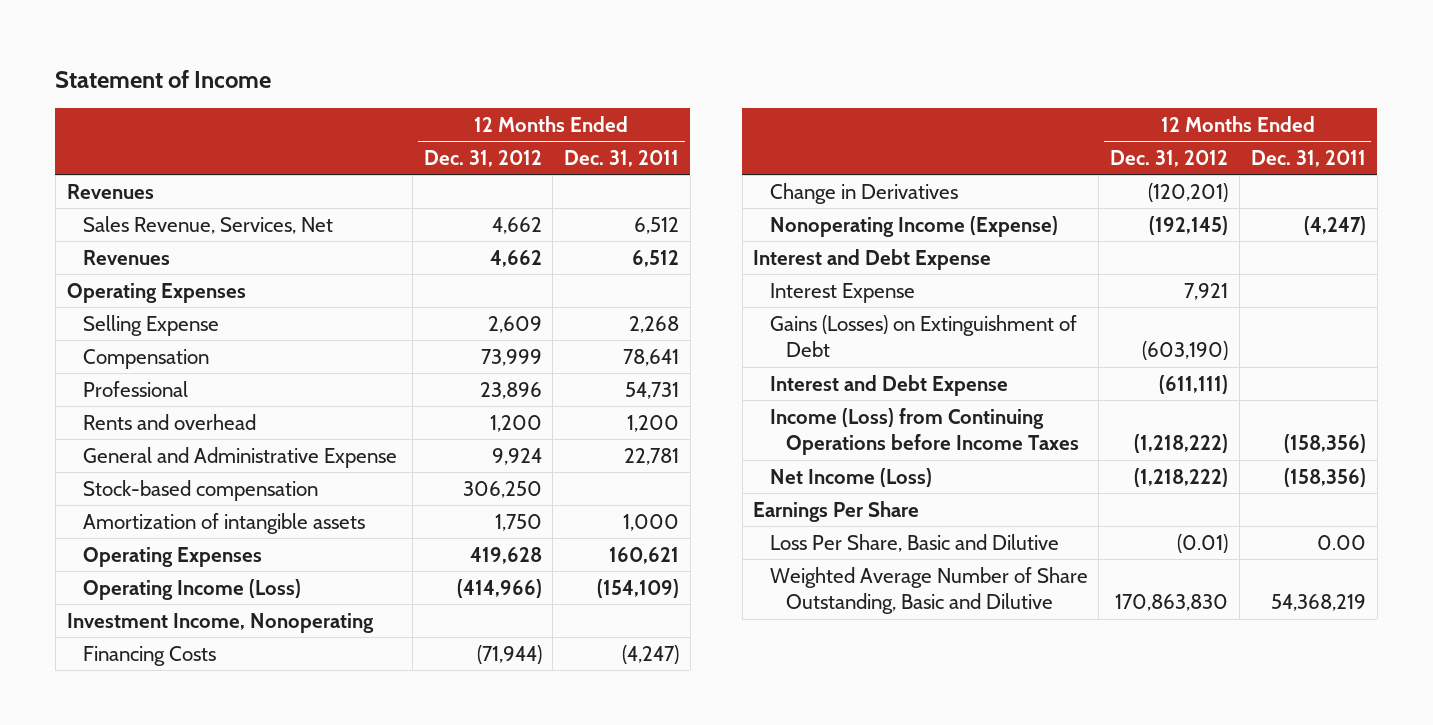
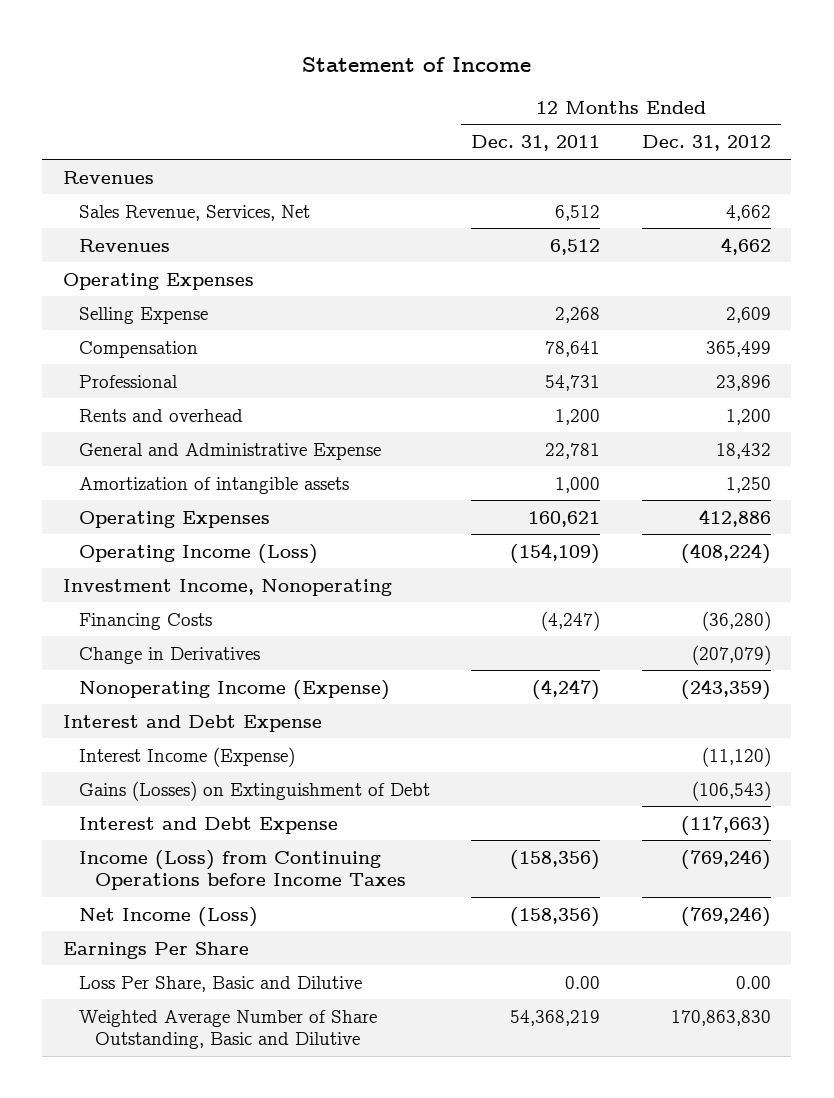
- | 12 Months Ended Dec. 31, 2012 | 12 Months Ended Dec. 31, 2011
+ | 12 Months Ended Dec. 31, 2011 | 12 Months Ended Dec. 31, 2012
- Compensation | 73,999 | 78,641
+ Compensation | 78,641 | 365,499
- General and Administrative Expense | 9,924 | 22,781
- Stock-based compensation | 306,250 |
- Amortization of intangible assets | 1,750 | 1,000
- Operating Expenses | 419,628 | 160,621
- Operating Income (Loss) | (414,966) | (154,109)
+ General and Administrative Expense | 22,781 | 18,432
+ Amortization of intangible assets | 1,000 | 1,250
+ Operating Expenses | 160,621 | 412,886
+ Operating Income (Loss) | (154,109) | (408,224)
- Financing Costs | (71,944) | (4,247)
- Change in Derivatives | (120,201) |
- Nonoperating Income (Expense) | (192,145) | (4,247)
+ Financing Costs | (4,247) | (36,280)
+ Change in Derivatives | | (207,079)
+ Nonoperating Income (Expense) | (4,247) | (243,359)
- Interest Expense | 7,921 |
- Gains (Losses) on Extinguishment of Debt | (603,190) |
- Interest and Debt Expense | (611,111) |
- Income (Loss) from Continuing Operations before Income Taxes | (1,218,222) | (158,356)
- Net Income (Loss) | (1,218,222) | (158,356)
+ Interest Income (Expense) | | (11,120)
+ Gains (Losses) on Extinguishment of Debt | | (106,543)
+ Interest and Debt Expense | | (117,663)
+ Income (Loss) from Continuing Operations before Income Taxes | (158,356) | (769,246)
+ Net Income (Loss) | (158,356) | (769,246)
- Loss Per Share, Basic and Dilutive | (0.01) | 0.00
+ Loss Per Share, Basic and Dilutive | 0.00 | 0.00

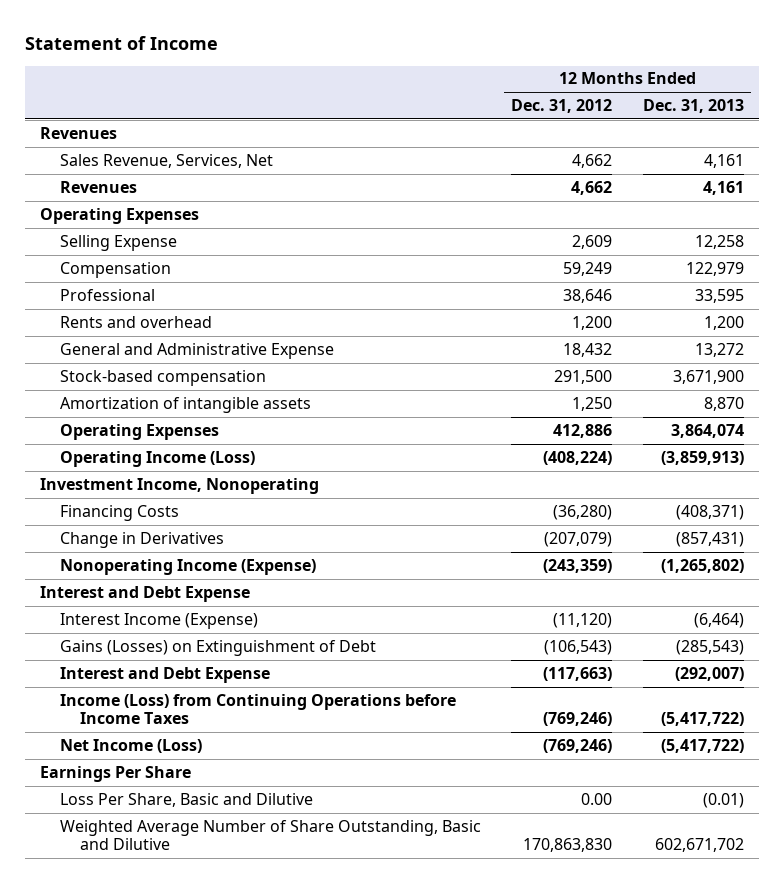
- | 12 Months Ended Dec. 31, 2011 | 12 Months Ended Dec. 31, 2012
+ | 12 Months Ended Dec. 31, 2012 | 12 Months Ended Dec. 31, 2013
- Compensation | 78,641 | 365,499
- Professional | 54,731 | 23,896
+ Compensation | 59,249 | 122,979
+ Professional | 38,646 | 33,595
+ Stock-based compensation | 291,500 | 3,671,900

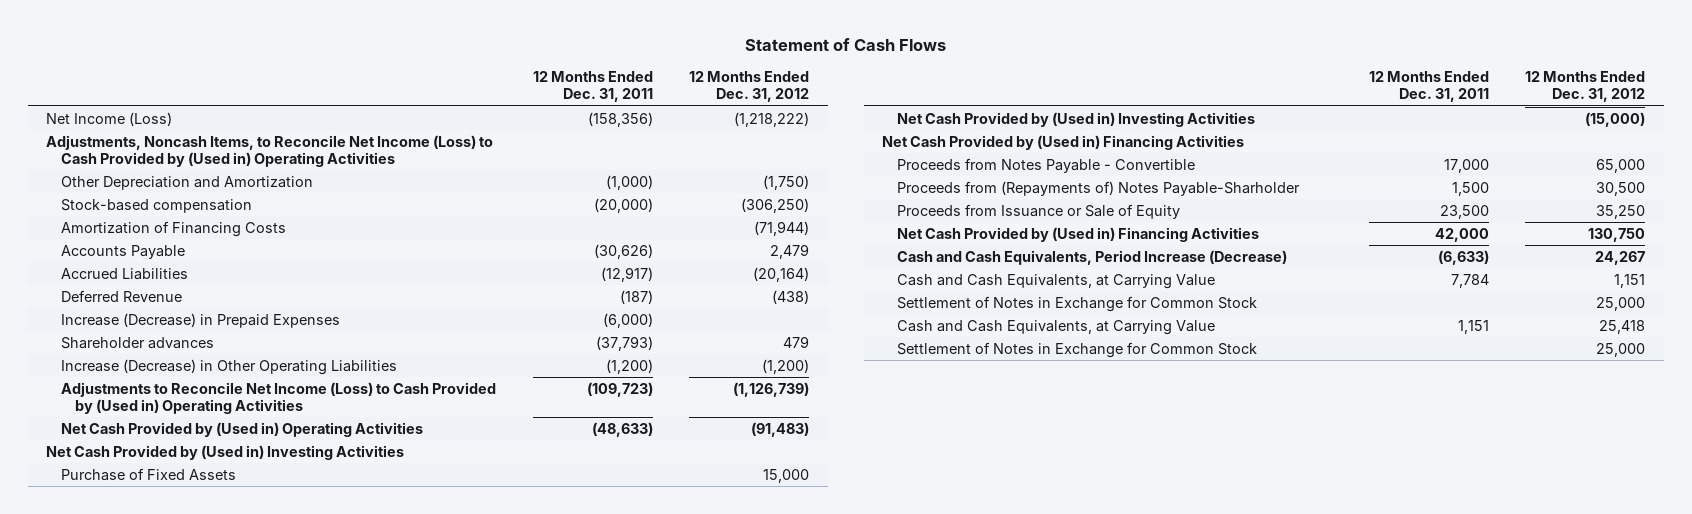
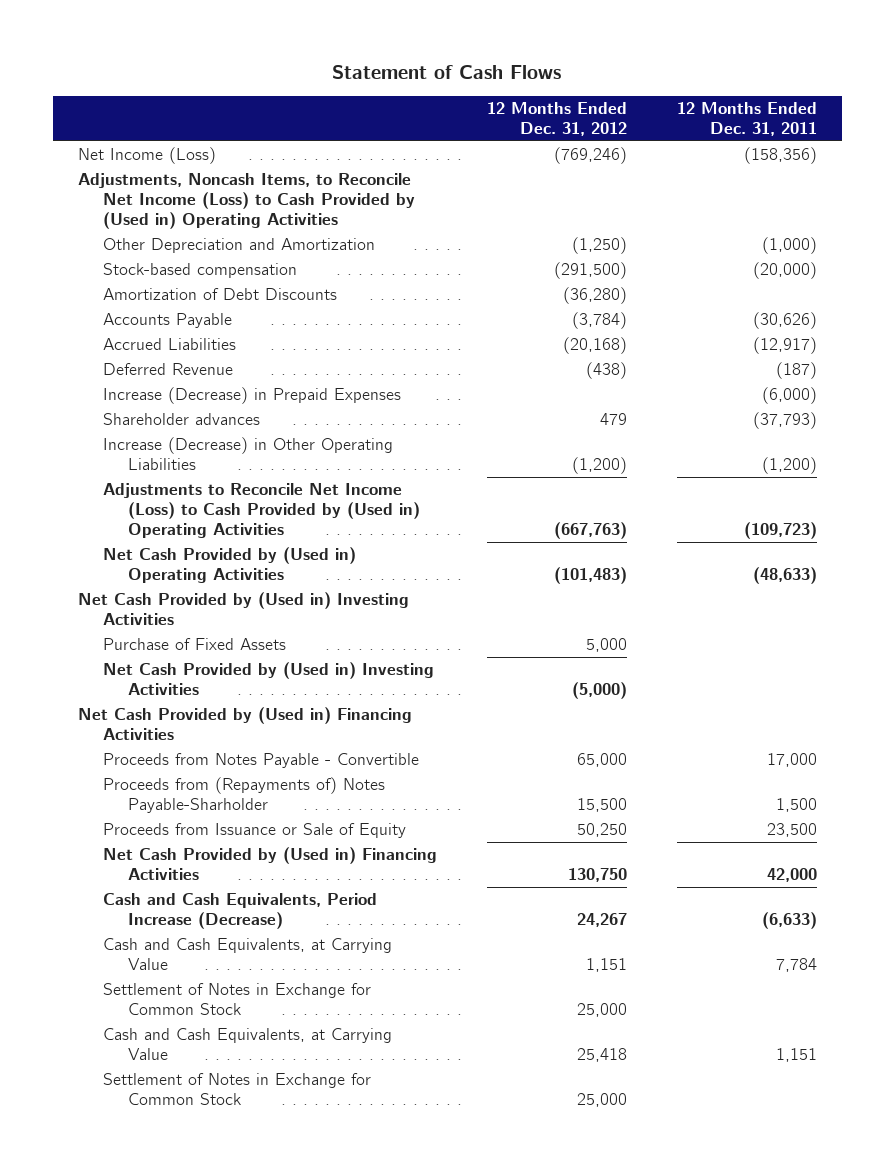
- | 12 Months Ended Dec. 31, 2011 | 12 Months Ended Dec. 31, 2012
+ | 12 Months Ended Dec. 31, 2012 | 12 Months Ended Dec. 31, 2011
- Net Income (Loss) | (158,356) | (1,218,222)
+ Net Income (Loss) | (769,246) | (158,356)
- Other Depreciation and Amortization | (1,000) | (1,750)
- Stock-based compensation | (20,000) | (306,250)
- Amortization of Financing Costs | | (71,944)
- Accounts Payable | (30,626) | 2,479
- Accrued Liabilities | (12,917) | (20,164)
+ Other Depreciation and Amortization | (1,250) | (1,000)
+ Stock-based compensation | (291,500) | (20,000)
+ Amortization of Debt Discounts | (36,280) |
+ Accounts Payable | (3,784) | (30,626)
+ Accrued Liabilities | (20,168) | (12,917)
- Adjustments to Reconcile Net Income (Loss) to Cash Provided by (Used in) Operating Activities | (109,723) | (1,126,739)
- Net Cash Provided by (Used in) Operating Activities | (48,633) | (91,483)
+ Adjustments to Reconcile Net Income (Loss) to Cash Provided by (Used in) Operating Activities | (667,763) | (109,723)
+ Net Cash Provided by (Used in) Operating Activities | (101,483) | (48,633)
- Purchase of Fixed Assets | | 15,000
- Net Cash Provided by (Used in) Investing Activities | | (15,000)
+ Purchase of Fixed Assets | 5,000 |
+ Net Cash Provided by (Used in) Investing Activities | (5,000) |
- Proceeds from (Repayments of) Notes Payable-Sharholder | 1,500 | 30,500
- Proceeds from Issuance or Sale of Equity | 23,500 | 35,250
+ Proceeds from (Repayments of) Notes Payable-Sharholder | 15,500 | 1,500
+ Proceeds from Issuance or Sale of Equity | 50,250 | 23,500

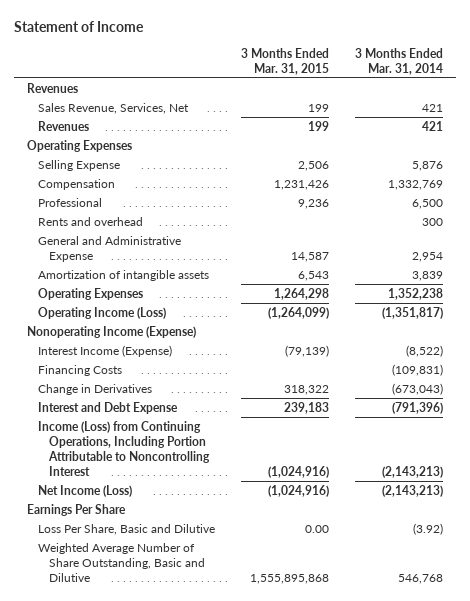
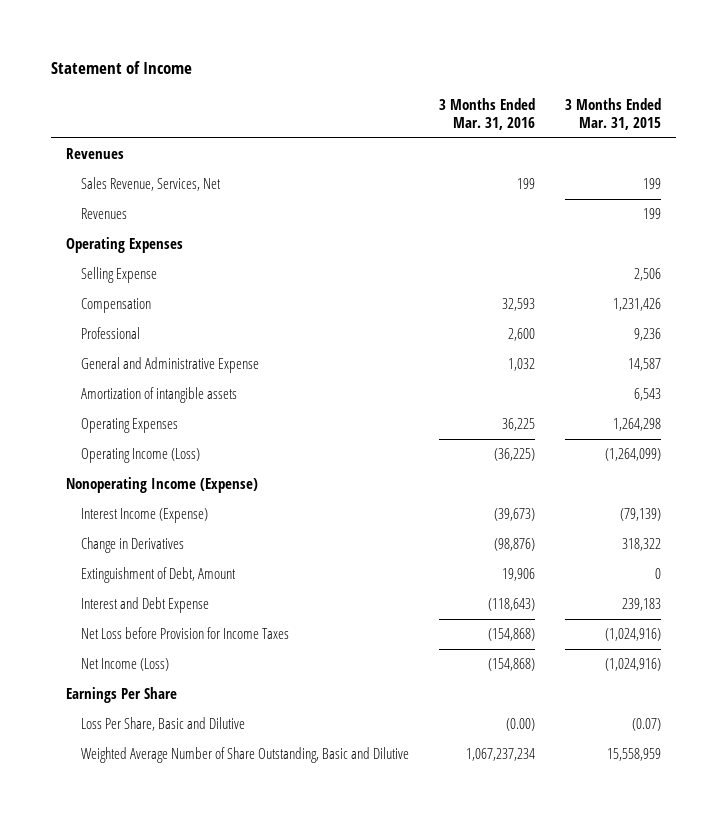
- | 3 Months Ended Mar. 31, 2015 | 3 Months Ended Mar. 31, 2014
+ | 3 Months Ended Mar. 31, 2016 | 3 Months Ended Mar. 31, 2015
- Rents and overhead | | 300
- Financing Costs | | (109,831)
+ Extinguishment of Debt, Amount | 19,906 | 0
- Income (Loss) from Continuing Operations, Including Portion Attributable to Noncontrolling Interest | (1,024,916) | (2,143,213)
+ Net Loss before Provision for Income Taxes | (154,868) | (1,024,916)
- Loss Per Share, Basic and Dilutive | 0.00 | (3.92)
- Weighted Average Number of Share Outstanding, Basic and Dilutive | 1,555,895,868 | 546,768
+ Loss Per Share, Basic and Dilutive | (0.00) | (0.07)
+ Weighted Average Number of Share Outstanding, Basic and Dilutive | 1,067,237,234 | 15,558,959

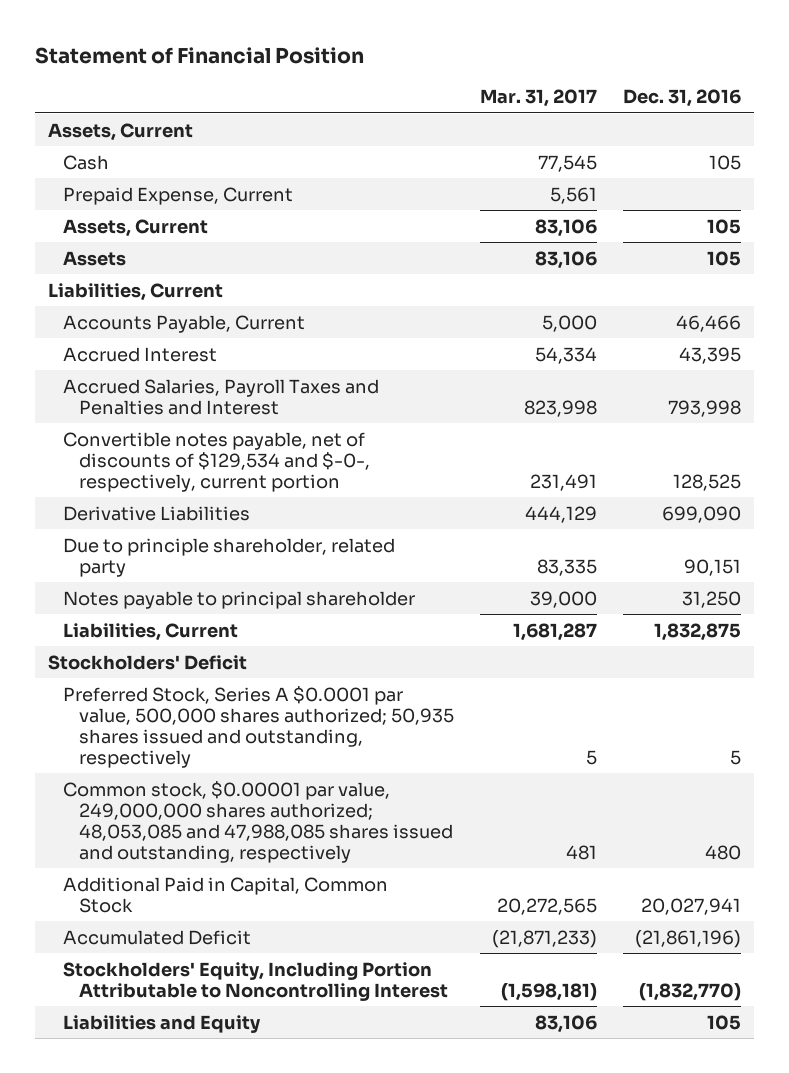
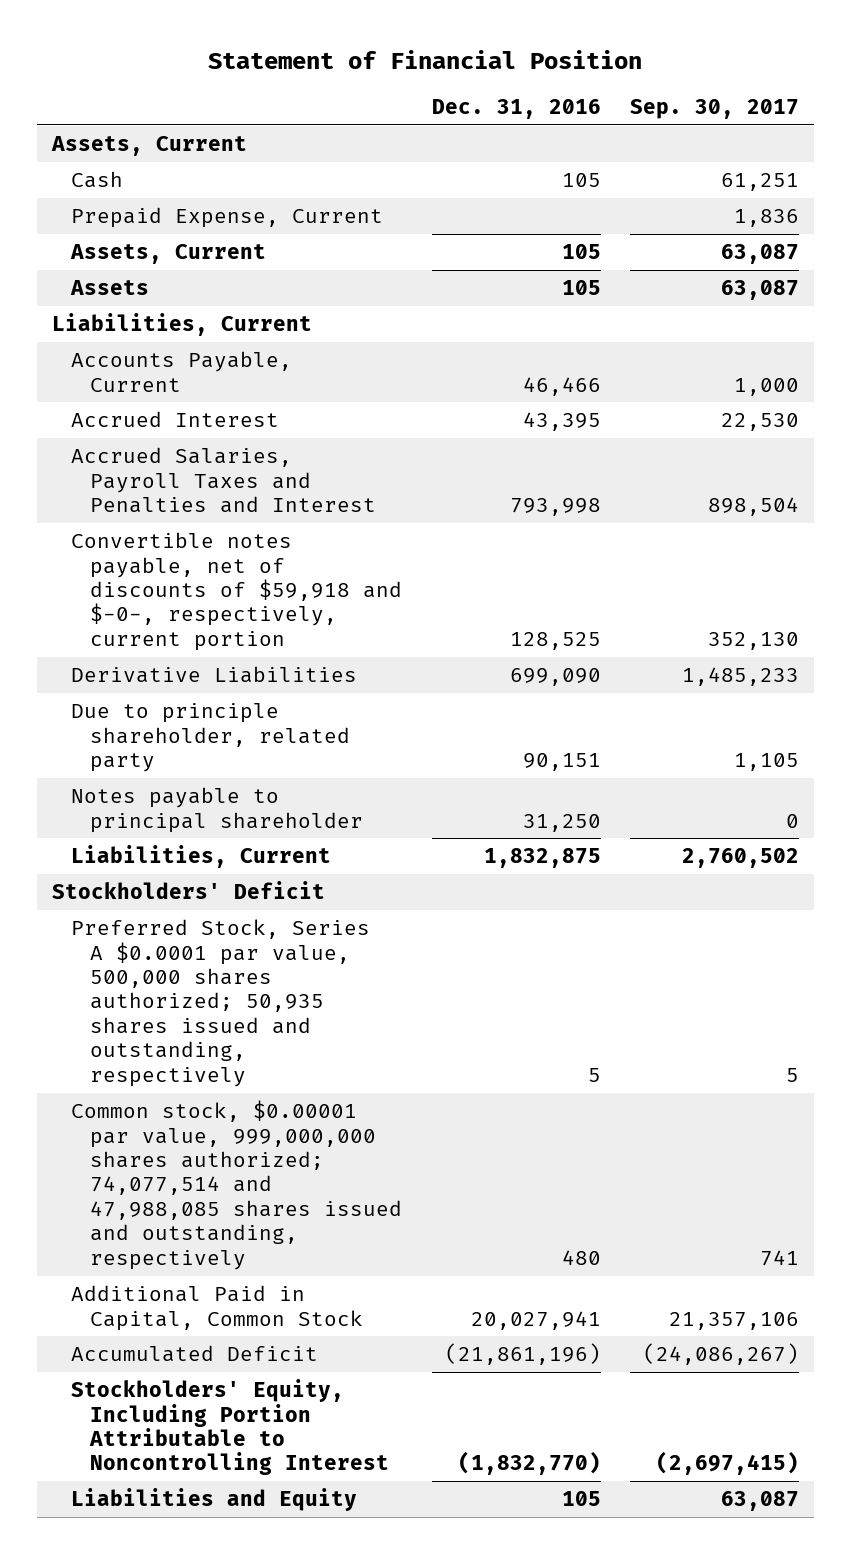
- | Mar. 31, 2017 | Dec. 31, 2016
+ | Dec. 31, 2016 | Sep. 30, 2017
- Convertible notes payable, net of discounts of $129,534 and $-0-, respectively, current portion | 231,491 | 128,525
+ Convertible notes payable, net of discounts of $59,918 and $-0-, respectively, current portion | 128,525 | 352,130
- Common stock, $0.00001 par value, 249,000,000 shares authorized; 48,053,085 and 47,988,085 shares issued and outstanding, respectively | 481 | 480
+ Common stock, $0.00001 par value, 999,000,000 shares authorized; 74,077,514 and 47,988,085 shares issued and outstanding, respectively | 480 | 741

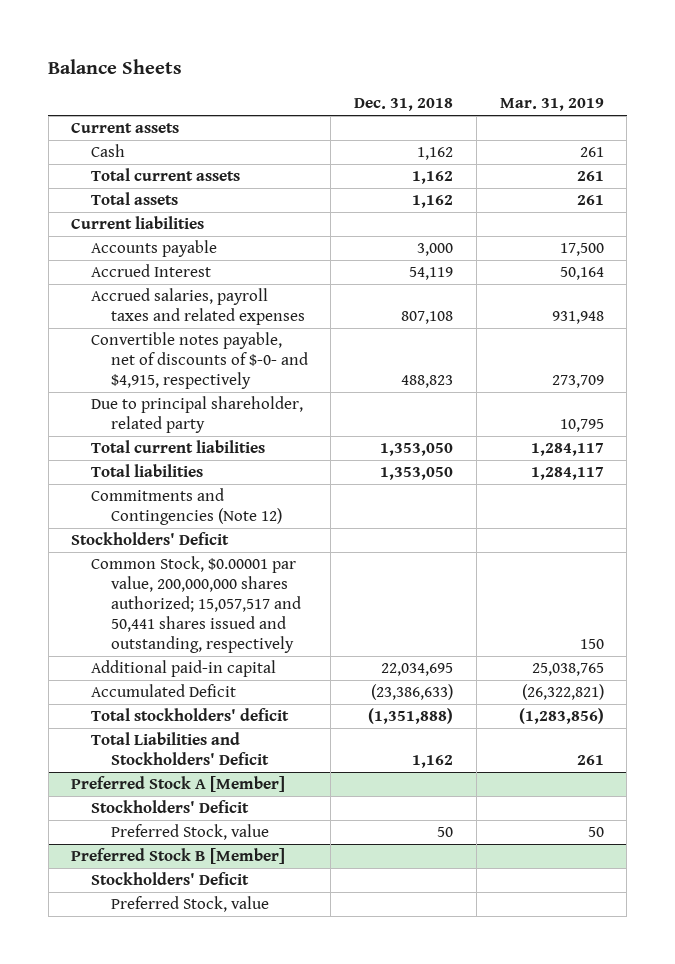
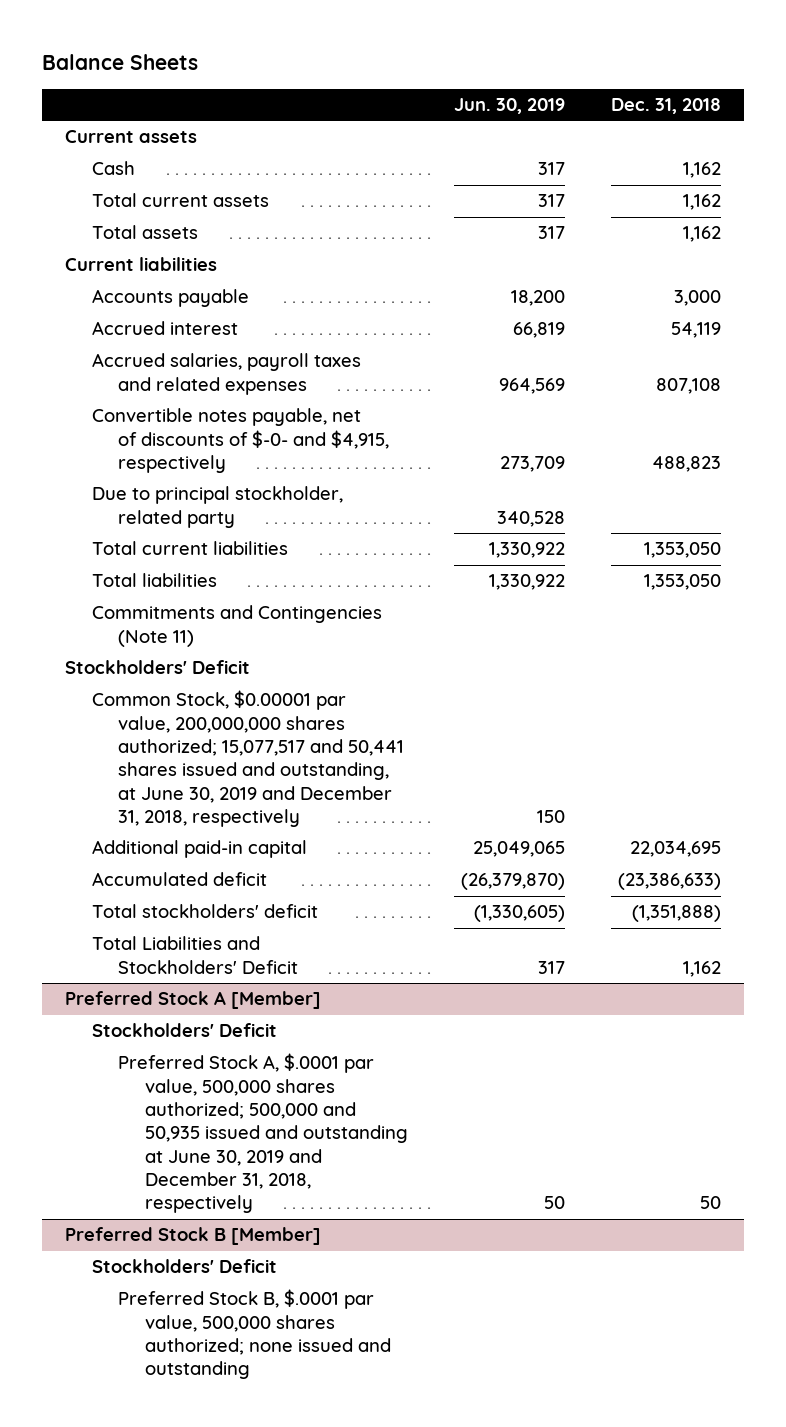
- | Dec. 31, 2018 | Mar. 31, 2019
+ | Jun. 30, 2019 | Dec. 31, 2018
- Accrued Interest | 54,119 | 50,164
+ Accrued interest | 66,819 | 54,119
- Due to principal shareholder, related party | | 10,795
+ Due to principal stockholder, related party | 340,528 |
- Commitments and Contingencies (Note 12)
+ Commitments and Contingencies (Note 11)
- Common Stock, $0.00001 par value, 200,000,000 shares authorized; 15,057,517 and 50,441 shares issued and outstanding, respectively | | 150
+ Common Stock, $0.00001 par value, 200,000,000 shares authorized; 15,077,517 and 50,441 shares issued and outstanding, at June 30, 2019 and December 31, 2018, respectively | 150 |
- Accumulated Deficit | (23,386,633) | (26,322,821)
+ Accumulated deficit | (26,379,870) | (23,386,633)
@ Preferred Stock A [Member]
- Preferred Stock, value | 50 | 50
+ Preferred Stock A, $.0001 par value, 500,000 shares authorized; 500,000 and 50,935 issued and outstanding at June 30, 2019 and December 31, 2018, respectively | 50 | 50
@ Preferred Stock B [Member]
- Preferred Stock, value
+ Preferred Stock B, $.0001 par value, 500,000 shares authorized; none issued and outstanding

